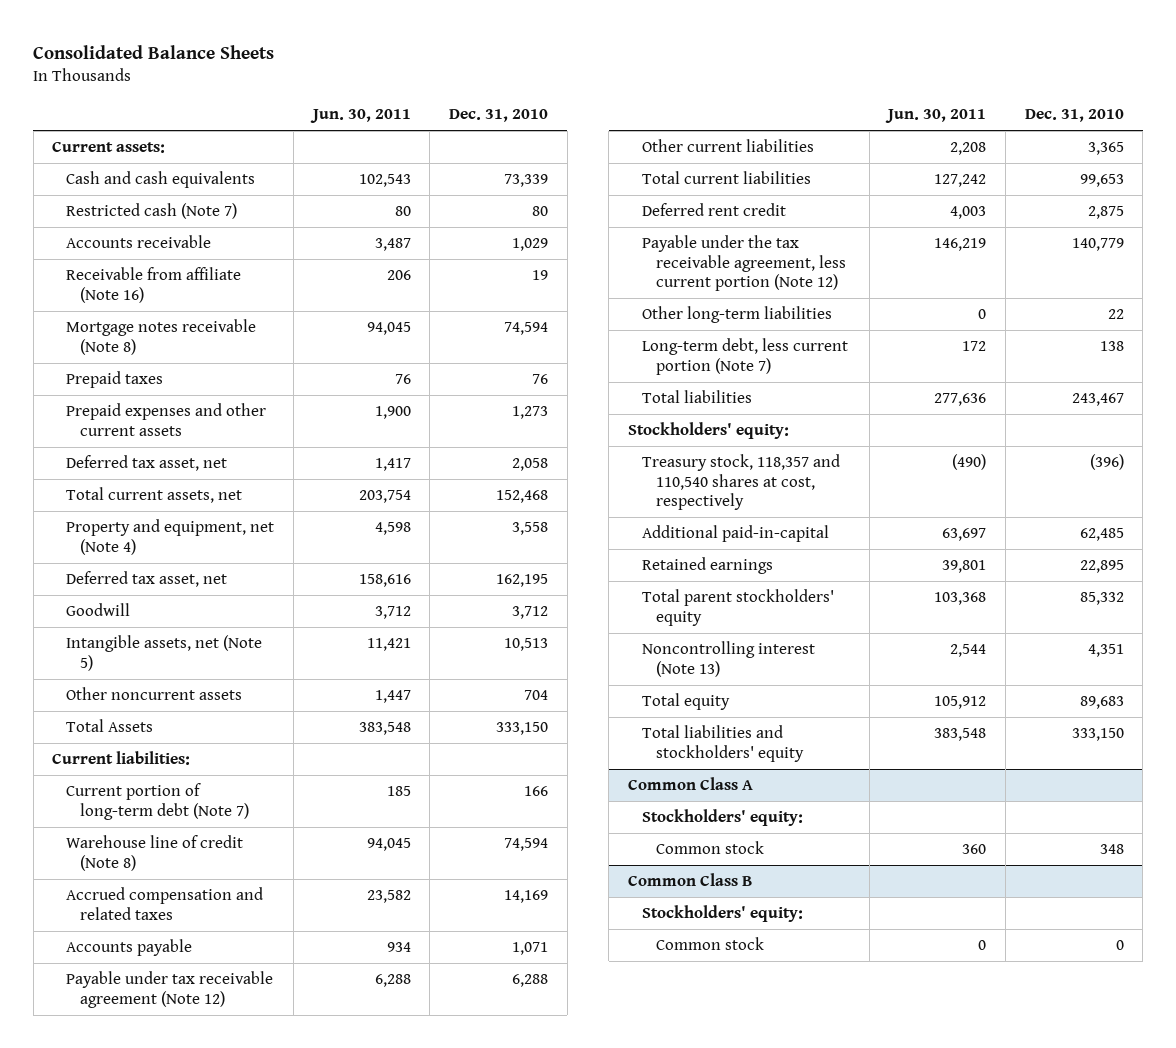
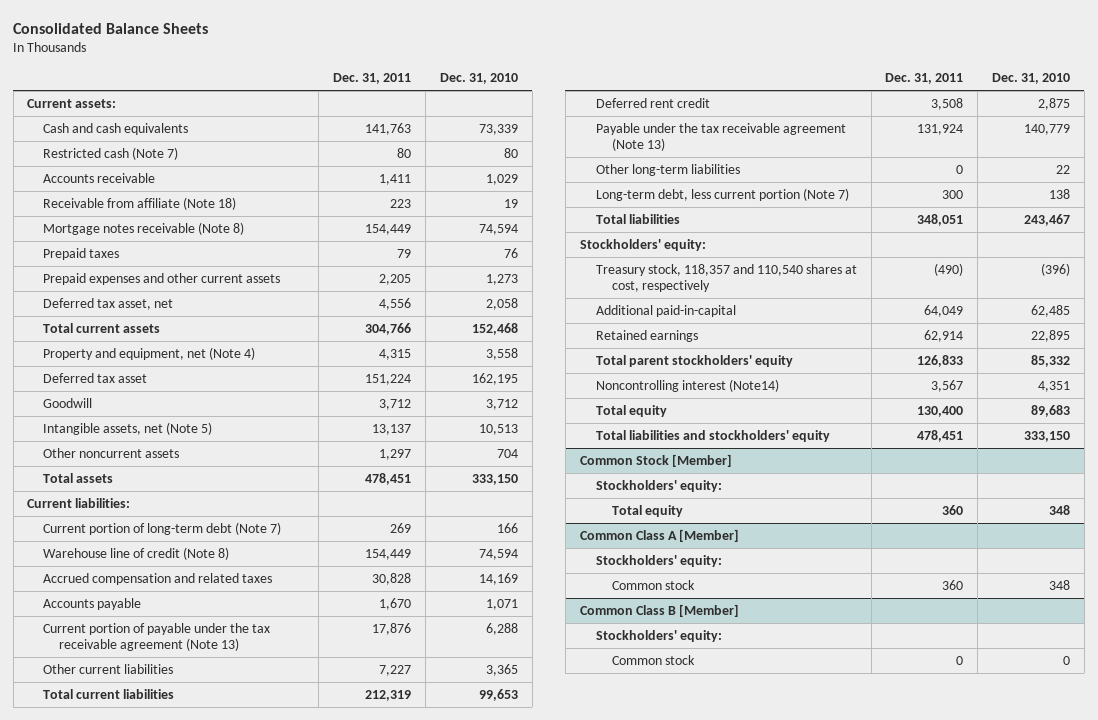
- | Jun. 30, 2011 | Dec. 31, 2010
+ | Dec. 31, 2011 | Dec. 31, 2010
- Receivable from affiliate (Note 16) | 206 | 19
+ Receivable from affiliate (Note 18) | 223 | 19
- Total current assets, net | 203,754 | 152,468
+ Total current assets | 304,766 | 152,468
- Deferred tax asset, net | 158,616 | 162,195
+ Deferred tax asset | 151,224 | 162,195
- Total Assets | 383,548 | 333,150
+ Total assets | 478,451 | 333,150
- Payable under tax receivable agreement (Note 12) | 6,288 | 6,288
+ Current portion of payable under the tax receivable agreement (Note 13) | 17,876 | 6,288
- Payable under the tax receivable agreement, less current portion (Note 12) | 146,219 | 140,779
+ Payable under the tax receivable agreement (Note 13) | 131,924 | 140,779
- Noncontrolling interest (Note 13) | 2,544 | 4,351
+ Noncontrolling interest (Note14) | 3,567 | 4,351
- Common Class A
+ Common Stock [Member]
+ Total equity | 360 | 348
+ Common Class A [Member]
+ Stockholders' equity:
- Common Class B
+ Common Class B [Member]

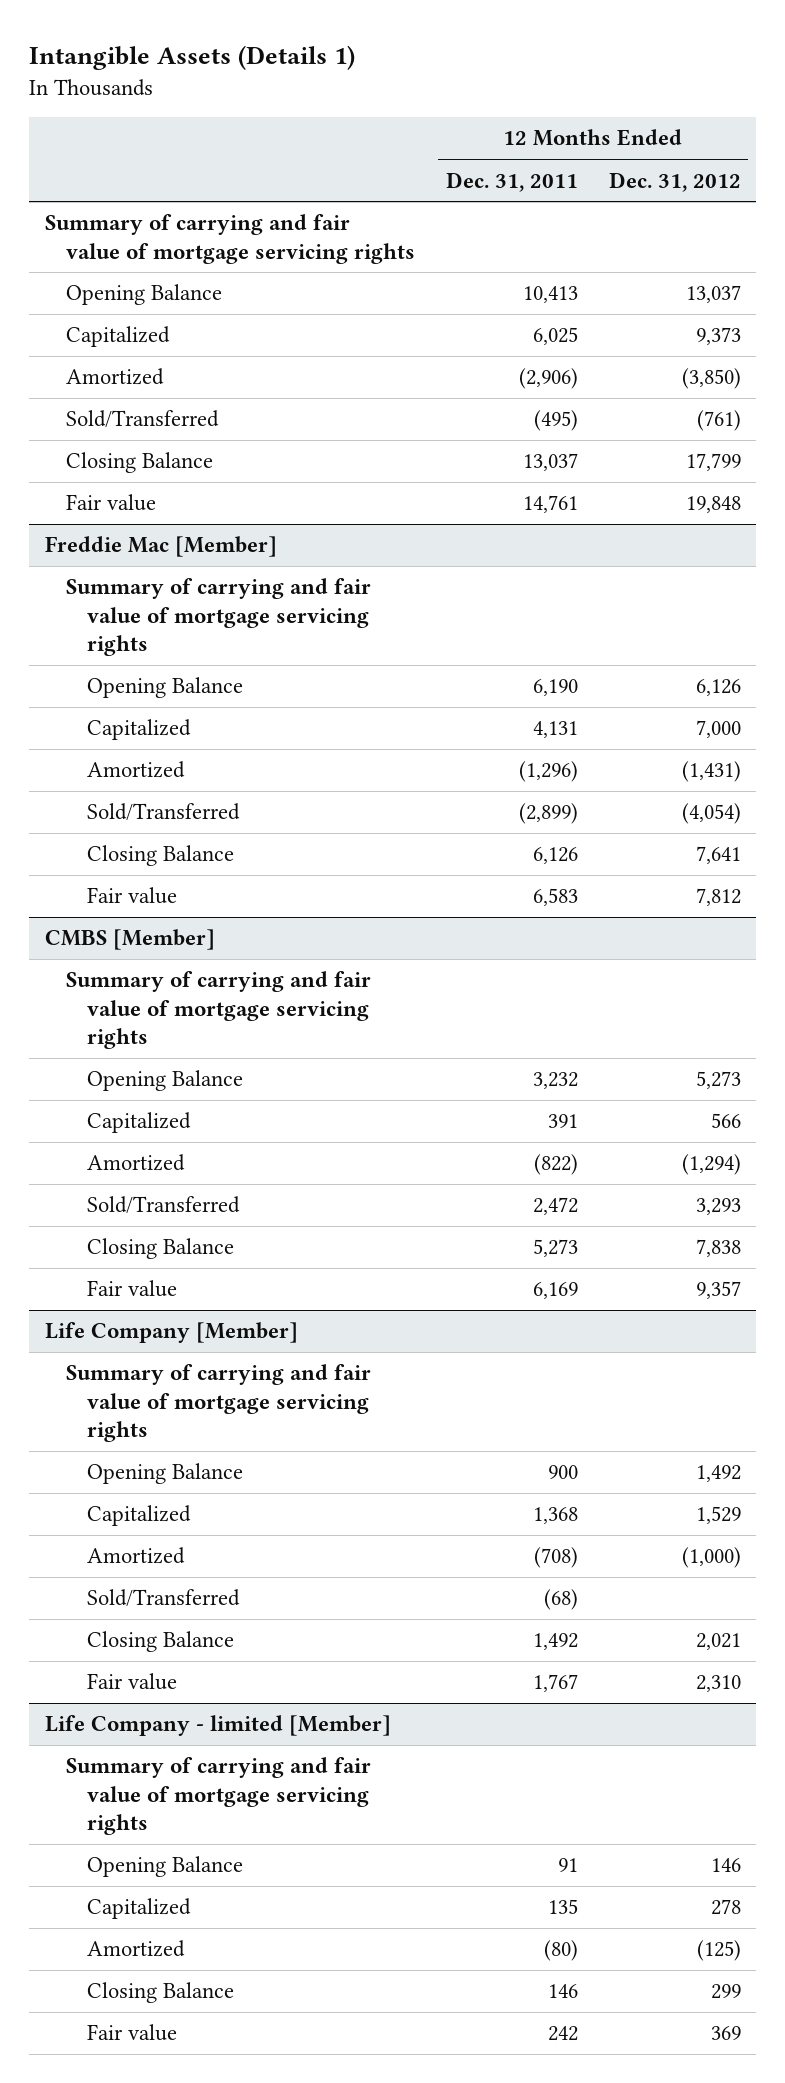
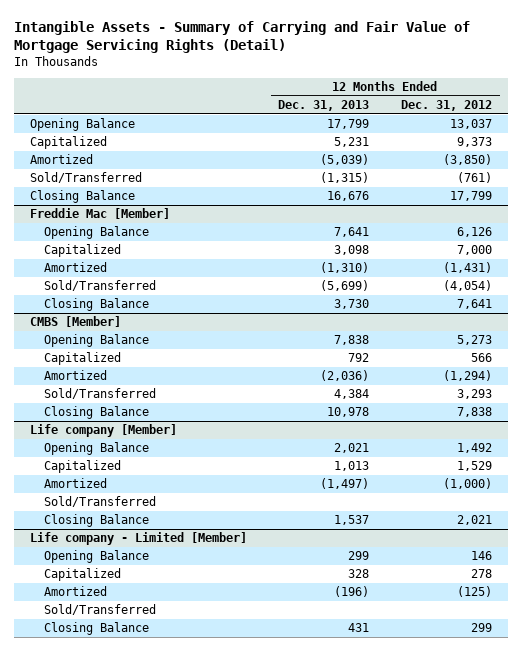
- Intangible Assets (Details 1)
+ Intangible Assets - Summary of Carrying and Fair Value of Mortgage Servicing Rights (Detail)
- | 12 Months Ended Dec. 31, 2011 | 12 Months Ended Dec. 31, 2012
+ | 12 Months Ended Dec. 31, 2013 | 12 Months Ended Dec. 31, 2012
- Summary of carrying and fair value of mortgage servicing rights
- Fair value | 14,761 | 19,848
@ Freddie Mac [Member]
- Summary of carrying and fair value of mortgage servicing rights
- Fair value | 6,583 | 7,812
@ CMBS [Member]
- Summary of carrying and fair value of mortgage servicing rights
- Fair value | 6,169 | 9,357
- Life Company [Member]
- Summary of carrying and fair value of mortgage servicing rights
+ Life company [Member]
- Fair value | 1,767 | 2,310
- Life Company - limited [Member]
- Summary of carrying and fair value of mortgage servicing rights
+ Life company - Limited [Member]
+ Sold/Transferred
- Fair value | 242 | 369

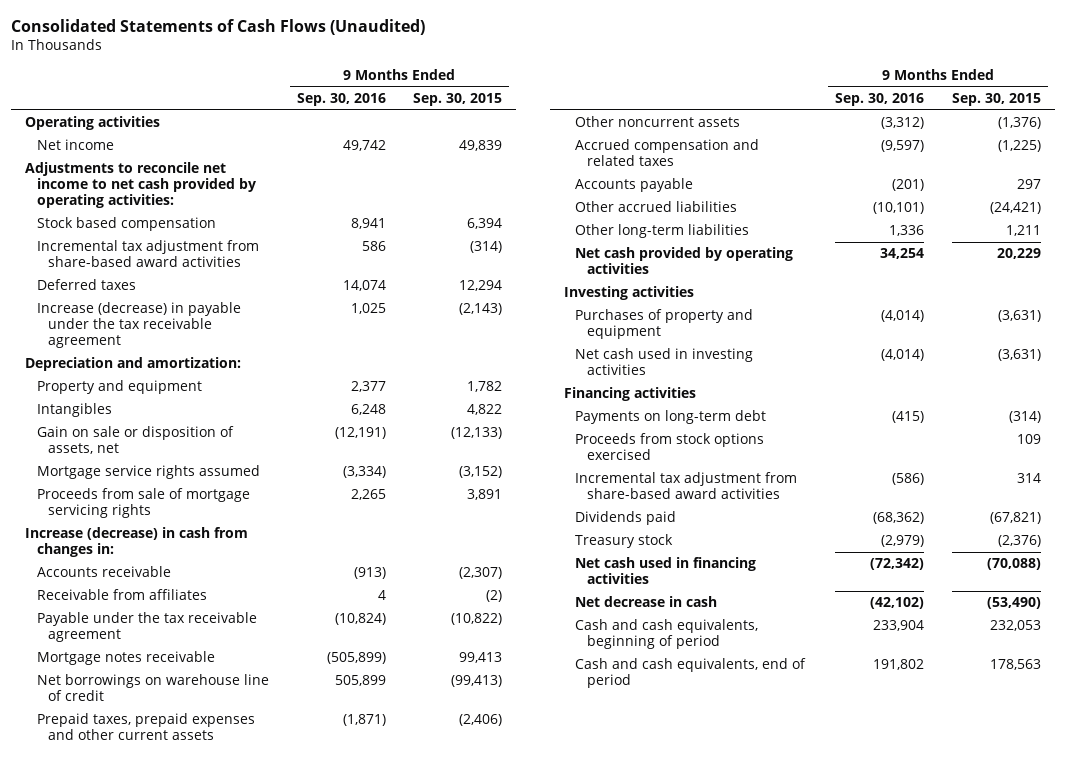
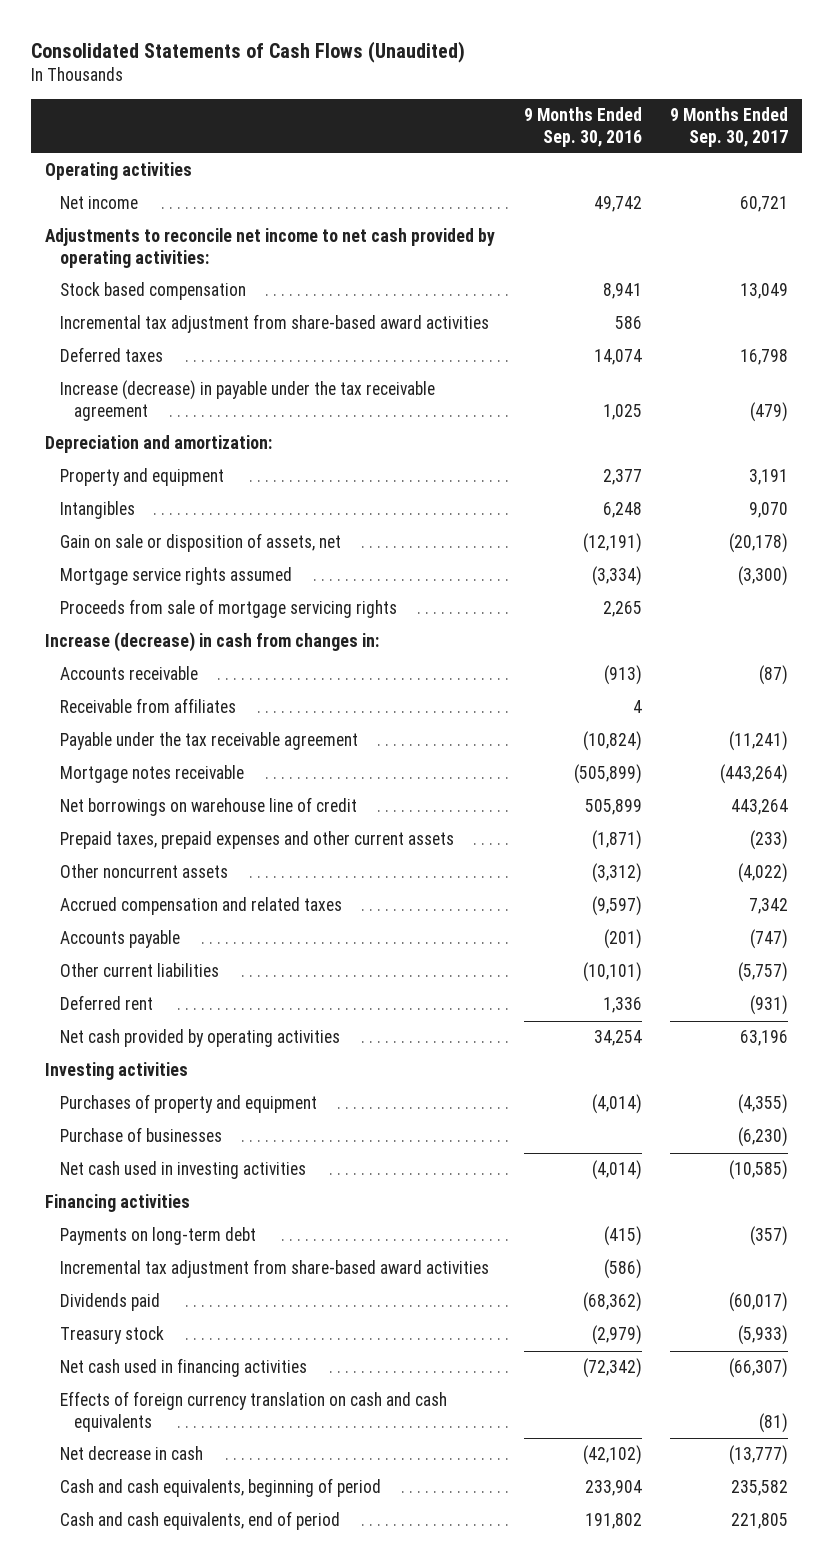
- | 9 Months Ended Sep. 30, 2016 | 9 Months Ended Sep. 30, 2015
+ | 9 Months Ended Sep. 30, 2016 | 9 Months Ended Sep. 30, 2017
- Other accrued liabilities | (10,101) | (24,421)
- Other long-term liabilities | 1,336 | 1,211
+ Other current liabilities | (10,101) | (5,757)
+ Deferred rent | 1,336 | (931)
+ Purchase of businesses | | (6,230)
- Proceeds from stock options exercised | | 109
+ Effects of foreign currency translation on cash and cash equivalents | | (81)

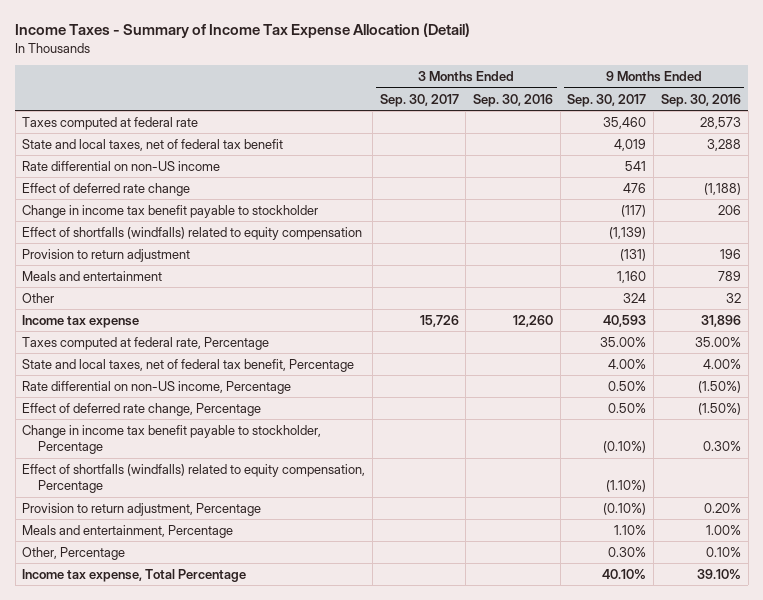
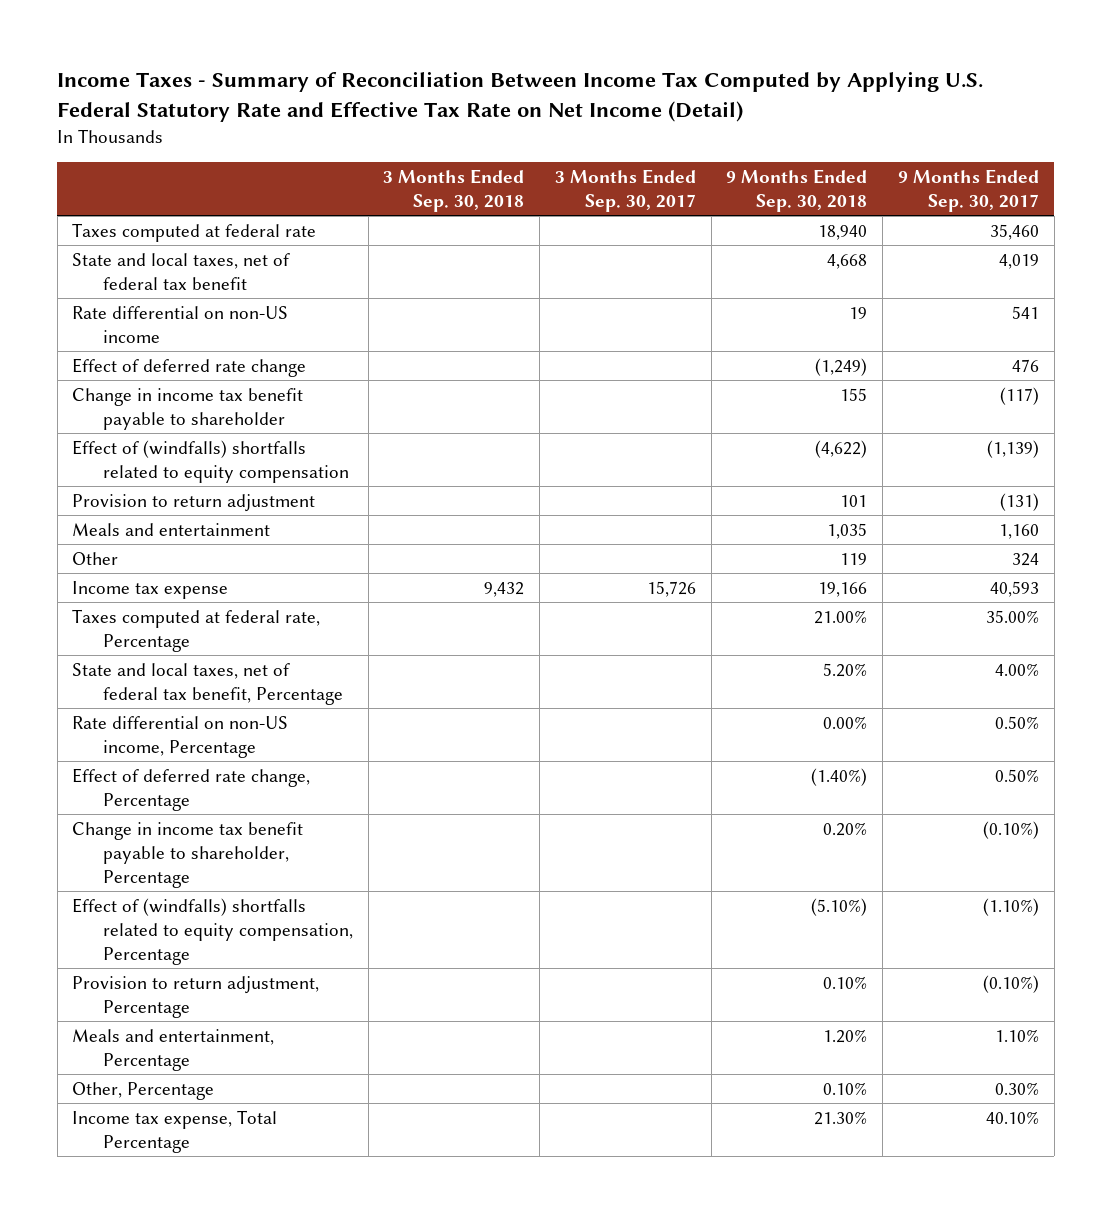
- Income Taxes - Summary of Income Tax Expense Allocation (Detail)
+ Income Taxes - Summary of Reconciliation Between Income Tax Computed by Applying U.S. Federal Statutory Rate and Effective Tax Rate on Net Income (Detail)
- | 3 Months Ended Sep. 30, 2017 | 3 Months Ended Sep. 30, 2016 | 9 Months Ended Sep. 30, 2017 | 9 Months Ended Sep. 30, 2016
+ | 3 Months Ended Sep. 30, 2018 | 3 Months Ended Sep. 30, 2017 | 9 Months Ended Sep. 30, 2018 | 9 Months Ended Sep. 30, 2017
- Change in income tax benefit payable to stockholder | | | (117) | 206
- Effect of shortfalls (windfalls) related to equity compensation | | | (1,139) |
+ Change in income tax benefit payable to shareholder | | | 155 | (117)
+ Effect of (windfalls) shortfalls related to equity compensation | | | (4,622) | (1,139)
- Change in income tax benefit payable to stockholder, Percentage | | | (0.10%) | 0.30%
- Effect of shortfalls (windfalls) related to equity compensation, Percentage | | | (1.10%) |
+ Change in income tax benefit payable to shareholder, Percentage | | | 0.20% | (0.10%)
+ Effect of (windfalls) shortfalls related to equity compensation, Percentage | | | (5.10%) | (1.10%)

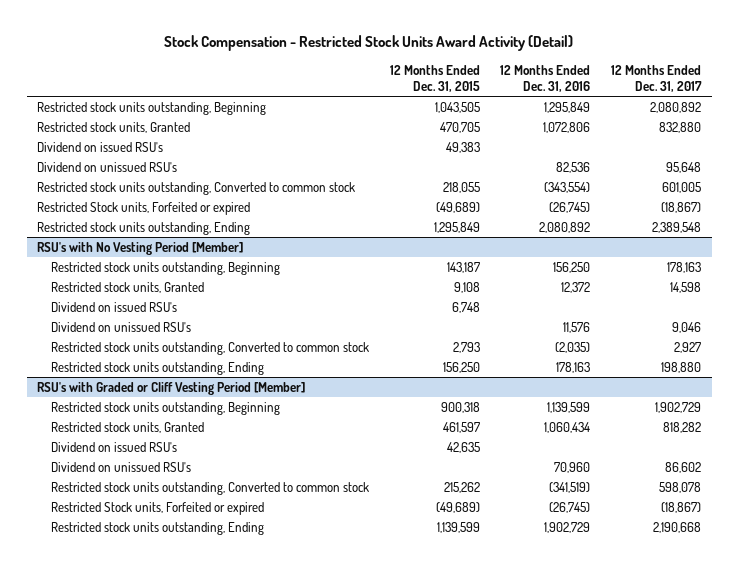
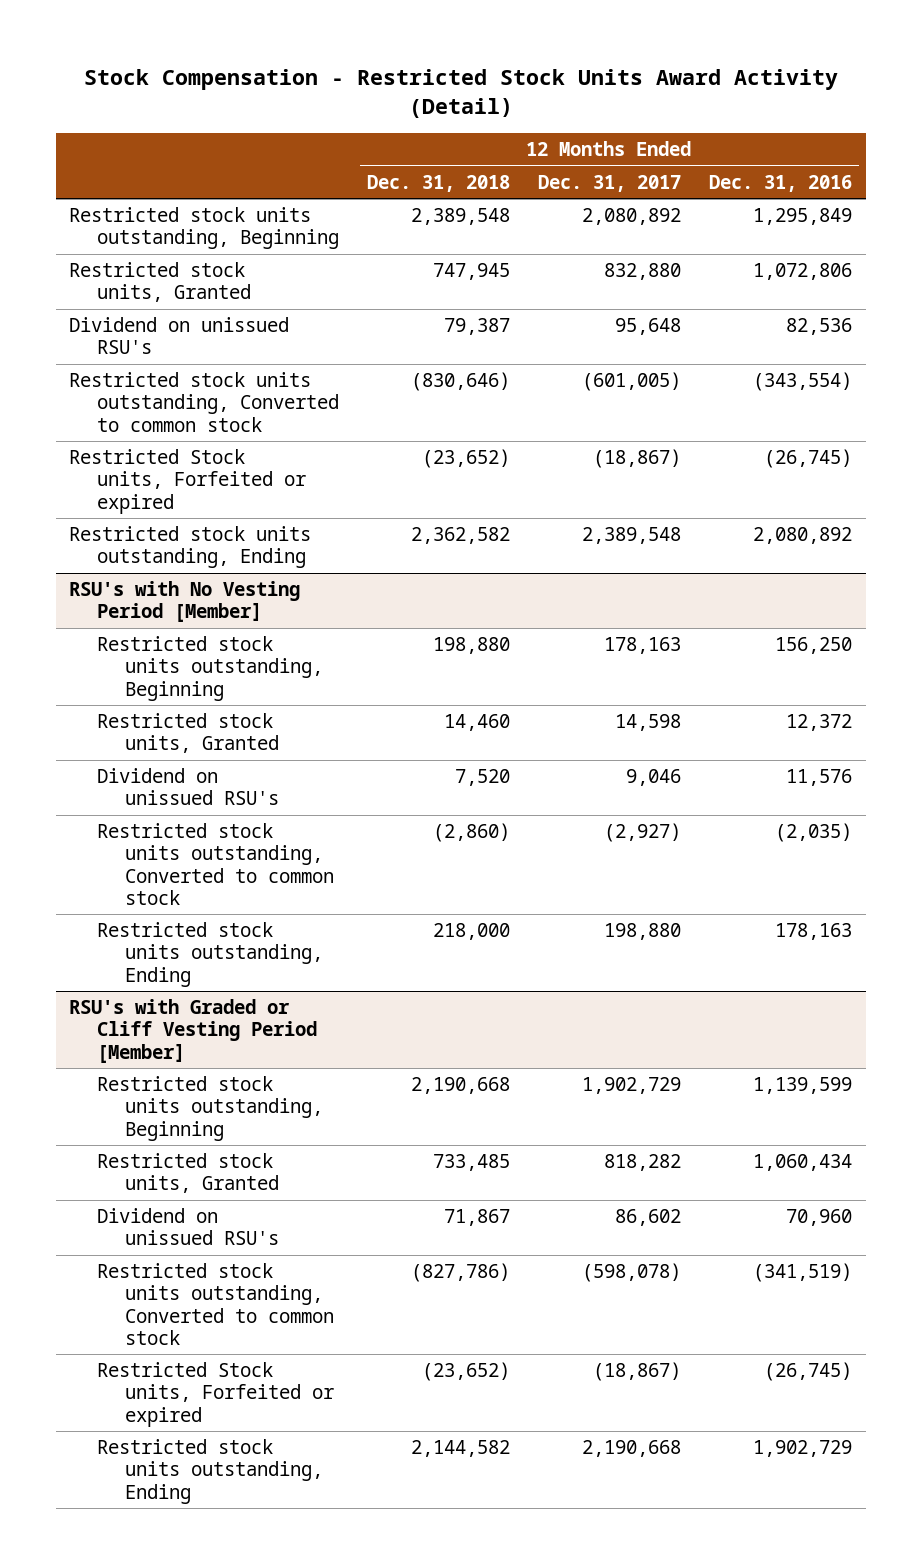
- | 12 Months Ended Dec. 31, 2015 | 12 Months Ended Dec. 31, 2016 | 12 Months Ended Dec. 31, 2017
+ | 12 Months Ended Dec. 31, 2018 | 12 Months Ended Dec. 31, 2017 | 12 Months Ended Dec. 31, 2016
- Dividend on issued RSU's | 49,383 | |
- Restricted stock units outstanding, Converted to common stock | 218,055 | (343,554) | 601,005
+ Restricted stock units outstanding, Converted to common stock | (830,646) | (601,005) | (343,554)
@ RSU's with No Vesting Period [Member]
- Dividend on issued RSU's | 6,748 | |
- Restricted stock units outstanding, Converted to common stock | 2,793 | (2,035) | 2,927
+ Restricted stock units outstanding, Converted to common stock | (2,860) | (2,927) | (2,035)
@ RSU's with Graded or Cliff Vesting Period [Member]
- Dividend on issued RSU's | 42,635 | |
- Restricted stock units outstanding, Converted to common stock | 215,262 | (341,519) | 598,078
+ Restricted stock units outstanding, Converted to common stock | (827,786) | (598,078) | (341,519)

